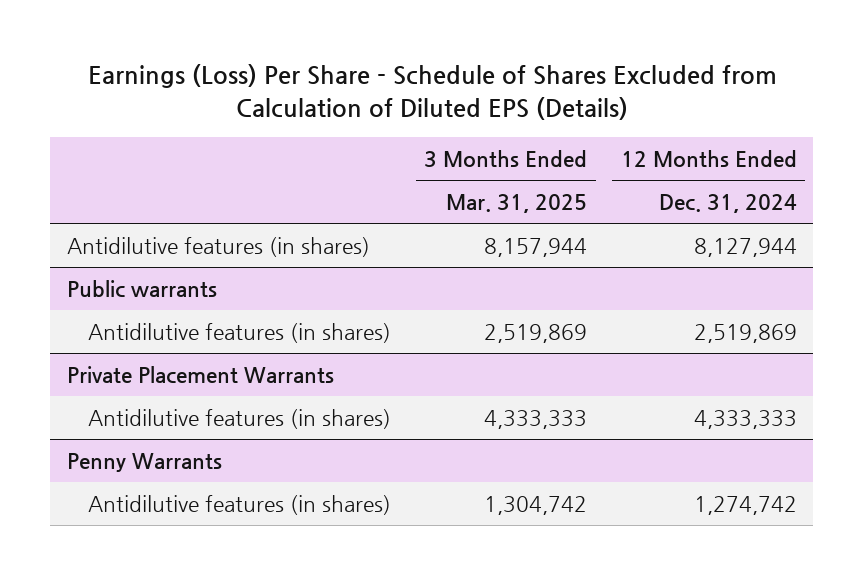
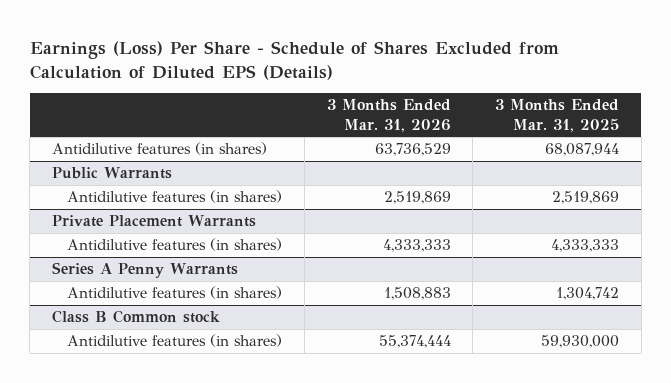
- | 3 Months Ended Mar. 31, 2025 | 12 Months Ended Dec. 31, 2024
+ | 3 Months Ended Mar. 31, 2026 | 3 Months Ended Mar. 31, 2025
- Antidilutive features (in shares) | 8,157,944 | 8,127,944
- Public warrants
+ Antidilutive features (in shares) | 63,736,529 | 68,087,944
+ Public Warrants
- Penny Warrants
+ Series A Penny Warrants
+ Class B Common stock
+ Antidilutive features (in shares) | 55,374,444 | 59,930,000

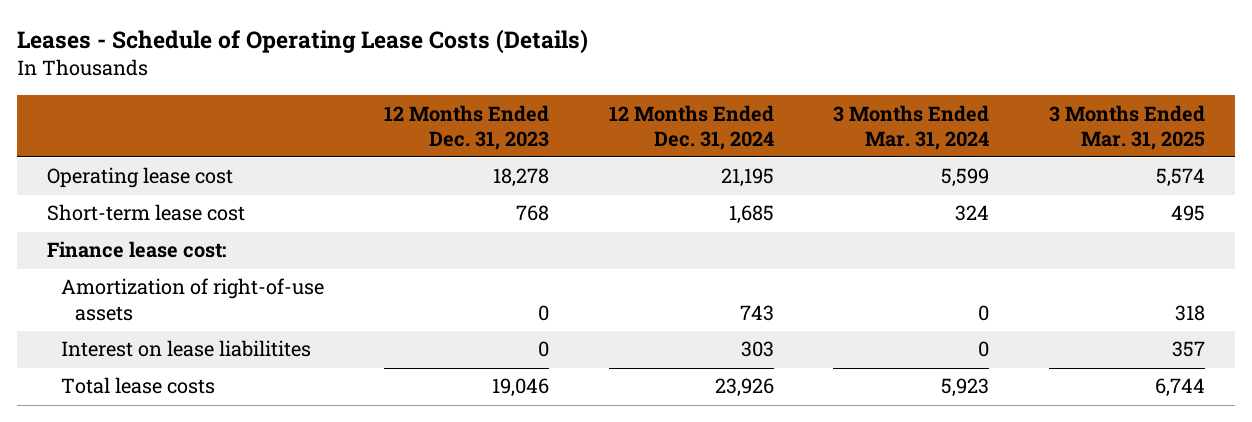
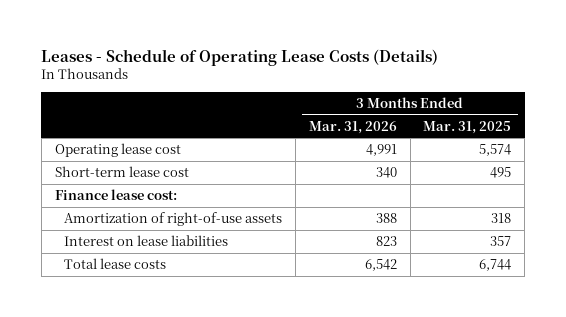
- | 12 Months Ended Dec. 31, 2023 | 12 Months Ended Dec. 31, 2024 | 3 Months Ended Mar. 31, 2024 | 3 Months Ended Mar. 31, 2025
+ | 3 Months Ended Mar. 31, 2026 | 3 Months Ended Mar. 31, 2025
- Interest on lease liabilitites | 0 | 303 | 0 | 357
+ Interest on lease liabilities | 823 | 357

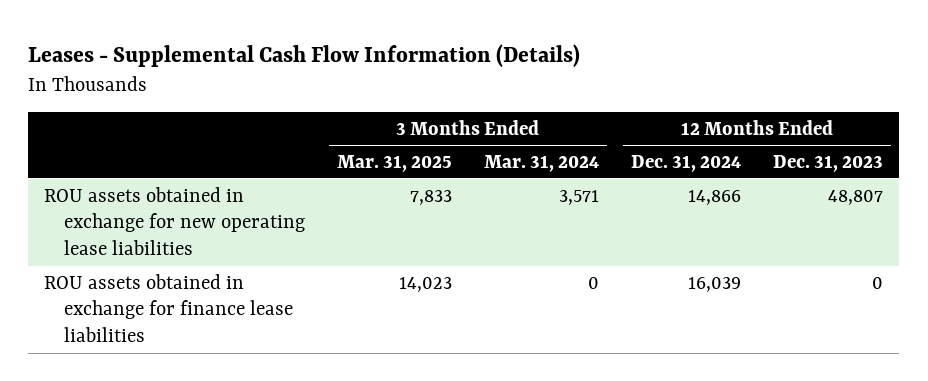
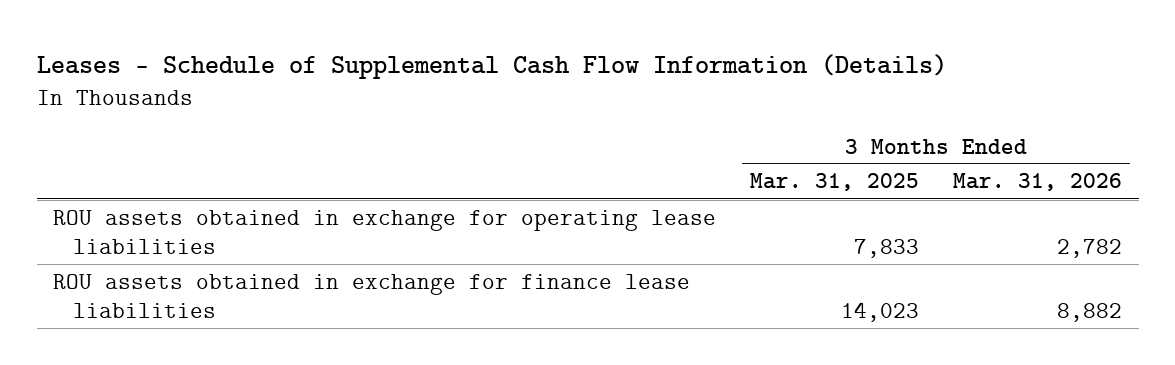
- Leases - Supplemental Cash Flow Information (Details)
+ Leases - Schedule of Supplemental Cash Flow Information (Details)
- | 3 Months Ended Mar. 31, 2025 | 3 Months Ended Mar. 31, 2024 | 12 Months Ended Dec. 31, 2024 | 12 Months Ended Dec. 31, 2023
+ | 3 Months Ended Mar. 31, 2025 | 3 Months Ended Mar. 31, 2026
- ROU assets obtained in exchange for new operating lease liabilities | 7,833 | 3,571 | 14,866 | 48,807
+ ROU assets obtained in exchange for operating lease liabilities | 7,833 | 2,782

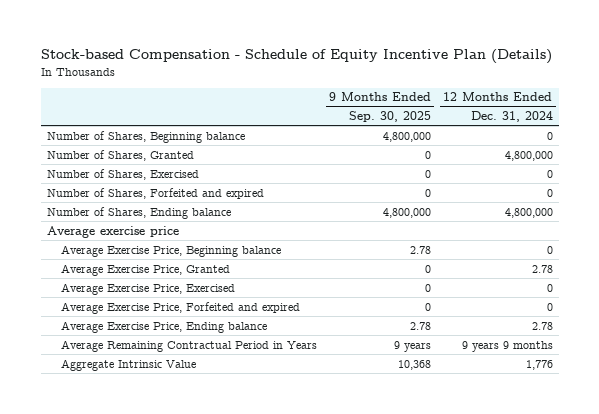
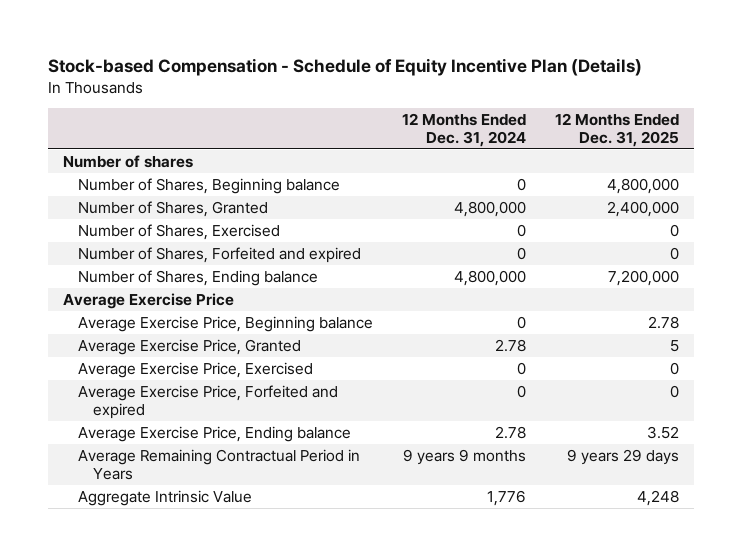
- | 9 Months Ended Sep. 30, 2025 | 12 Months Ended Dec. 31, 2024
+ | 12 Months Ended Dec. 31, 2024 | 12 Months Ended Dec. 31, 2025
+ Number of shares
- Average exercise price
+ Average Exercise Price

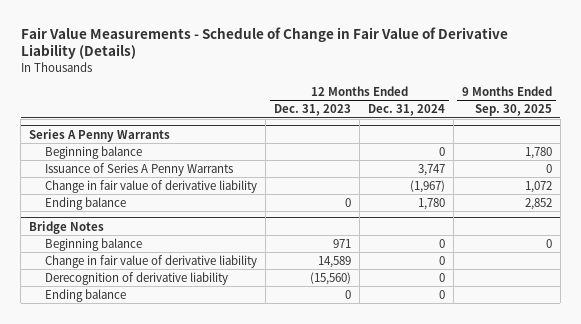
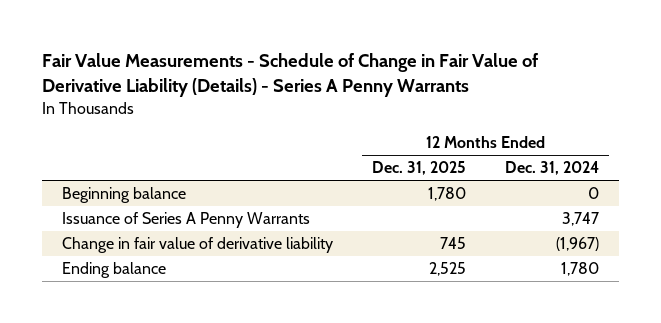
- Fair Value Measurements - Schedule of Change in Fair Value of Derivative Liability (Details)
+ Fair Value Measurements - Schedule of Change in Fair Value of Derivative Liability (Details) - Series A Penny Warrants
- | 12 Months Ended Dec. 31, 2023 | 12 Months Ended Dec. 31, 2024 | 9 Months Ended Sep. 30, 2025
+ | 12 Months Ended Dec. 31, 2025 | 12 Months Ended Dec. 31, 2024
- Series A Penny Warrants
- Bridge Notes
- Beginning balance | 971 | 0 | 0
- Change in fair value of derivative liability | 14,589 | 0 |
- Derecognition of derivative liability | (15,560) | 0 |
- Ending balance | 0 | 0 |

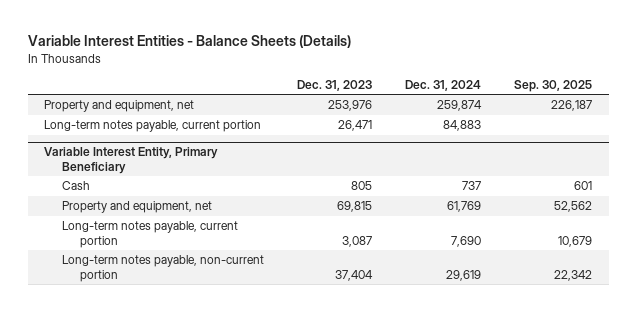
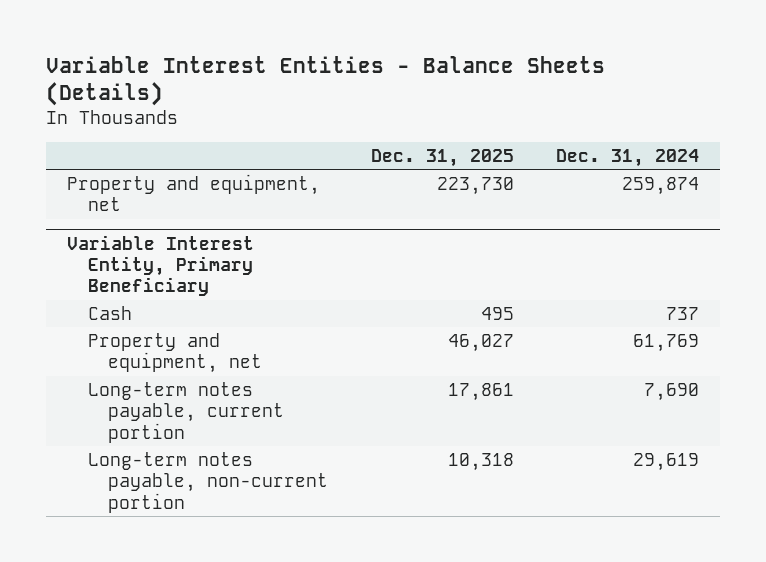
- | Dec. 31, 2023 | Dec. 31, 2024 | Sep. 30, 2025
+ | Dec. 31, 2025 | Dec. 31, 2024
- Long-term notes payable, current portion | 26,471 | 84,883 |

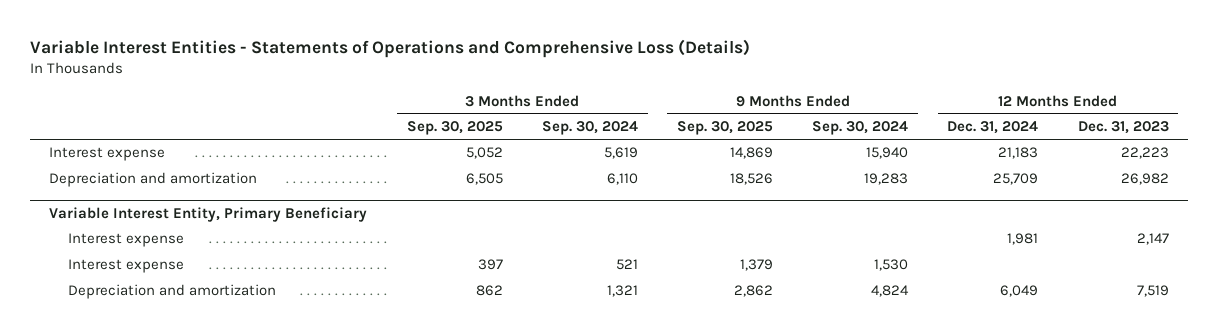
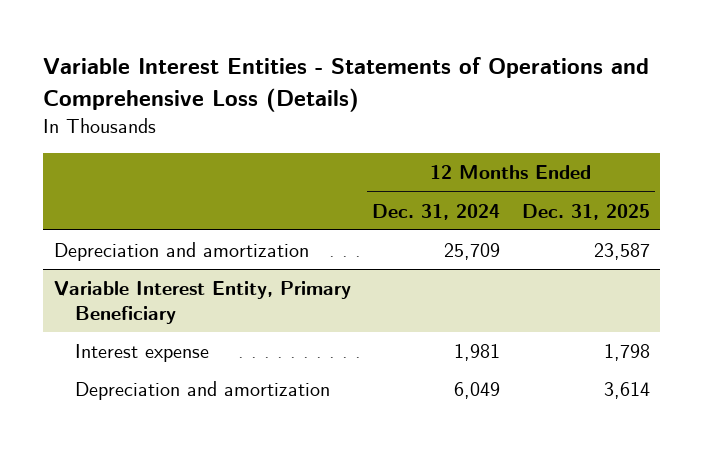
- | 3 Months Ended Sep. 30, 2025 | 3 Months Ended Sep. 30, 2024 | 9 Months Ended Sep. 30, 2025 | 9 Months Ended Sep. 30, 2024 | 12 Months Ended Dec. 31, 2024 | 12 Months Ended Dec. 31, 2023
+ | 12 Months Ended Dec. 31, 2024 | 12 Months Ended Dec. 31, 2025
- Interest expense | 5,052 | 5,619 | 14,869 | 15,940 | 21,183 | 22,223
@ Variable Interest Entity, Primary Beneficiary
- Interest expense | 397 | 521 | 1,379 | 1,530 | |

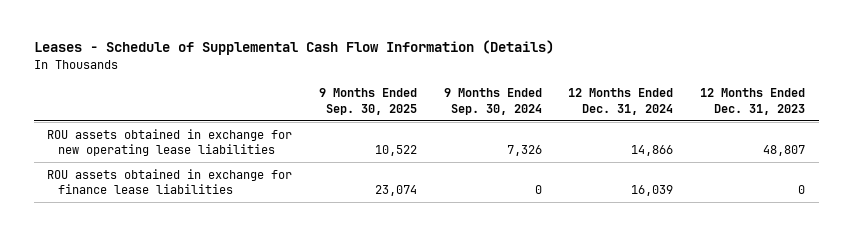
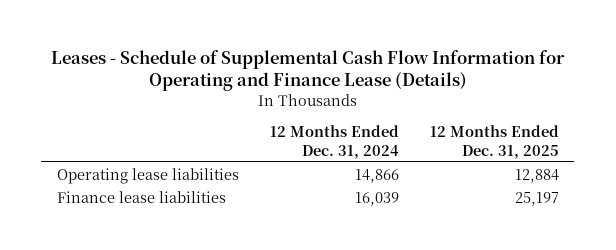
- Leases - Schedule of Supplemental Cash Flow Information (Details)
+ Leases - Schedule of Supplemental Cash Flow Information for Operating and Finance Lease (Details)
- | 9 Months Ended Sep. 30, 2025 | 9 Months Ended Sep. 30, 2024 | 12 Months Ended Dec. 31, 2024 | 12 Months Ended Dec. 31, 2023
+ | 12 Months Ended Dec. 31, 2024 | 12 Months Ended Dec. 31, 2025
- ROU assets obtained in exchange for new operating lease liabilities | 10,522 | 7,326 | 14,866 | 48,807
- ROU assets obtained in exchange for finance lease liabilities | 23,074 | 0 | 16,039 | 0
+ Operating lease liabilities | 14,866 | 12,884
+ Finance lease liabilities | 16,039 | 25,197

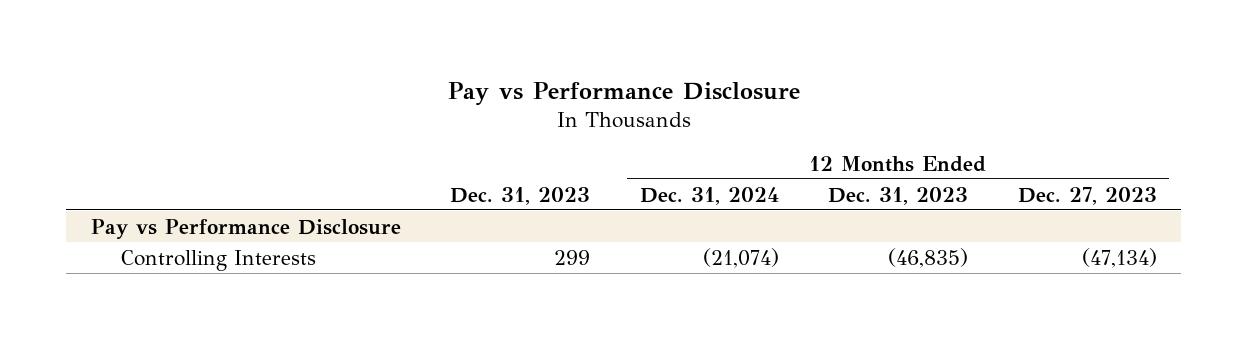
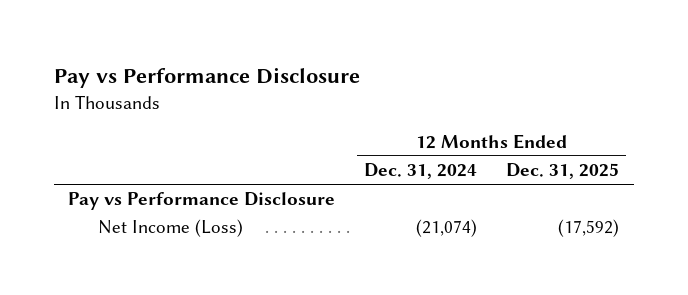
- | Dec. 31, 2023 | 12 Months Ended Dec. 31, 2024 | 12 Months Ended Dec. 31, 2023 | 12 Months Ended Dec. 27, 2023
+ | 12 Months Ended Dec. 31, 2024 | 12 Months Ended Dec. 31, 2025
- Controlling Interests | 299 | (21,074) | (46,835) | (47,134)
+ Net Income (Loss) | (21,074) | (17,592)

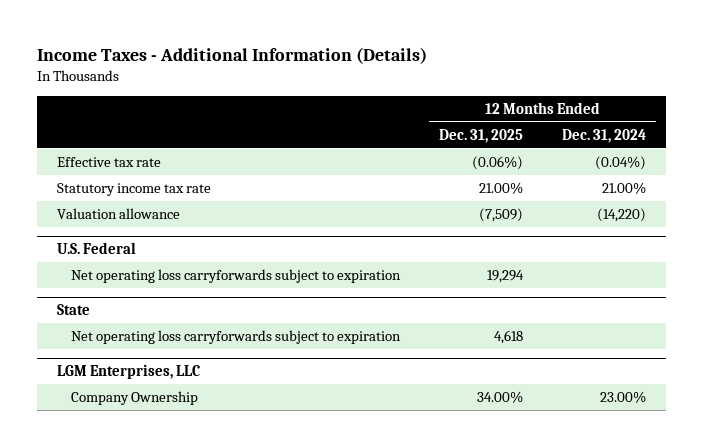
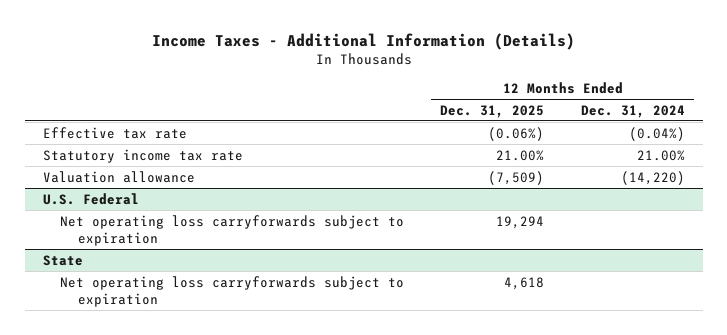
- LGM Enterprises, LLC
- Company Ownership | 34.00% | 23.00%

